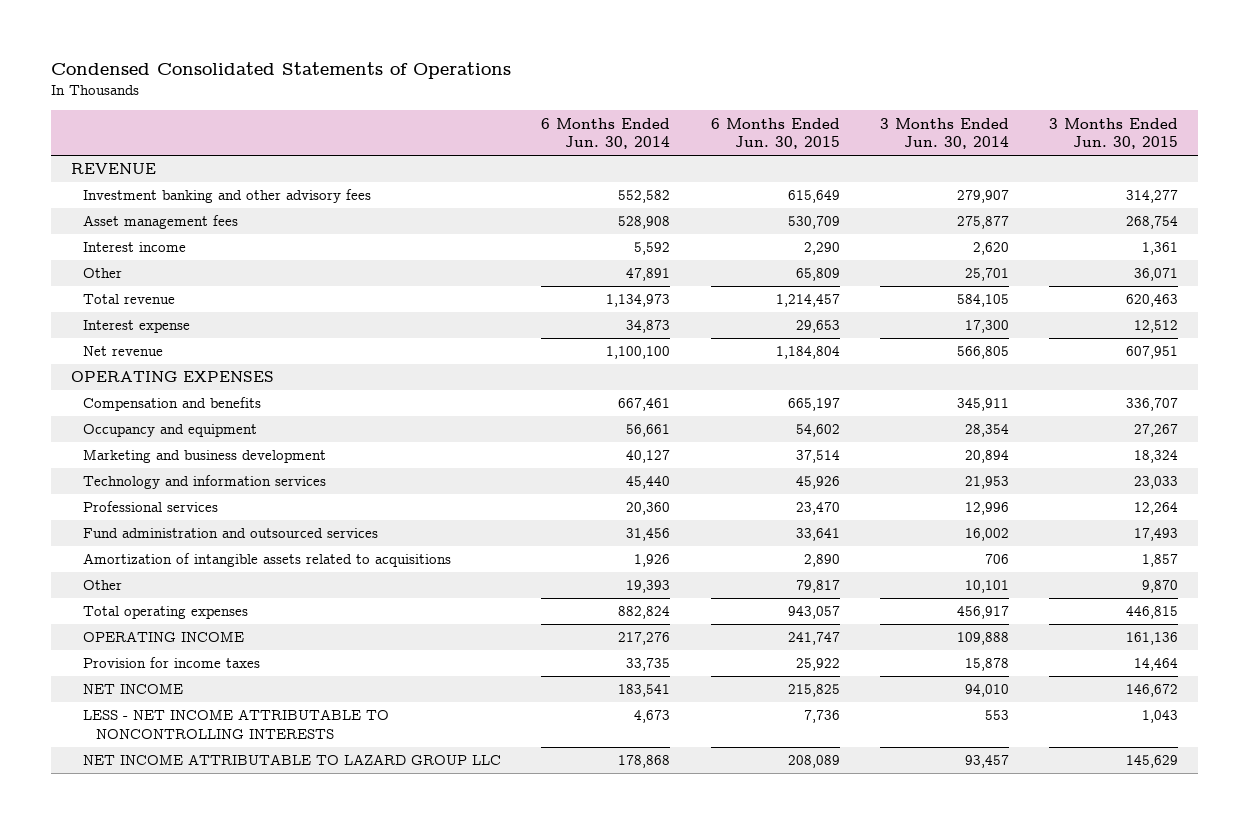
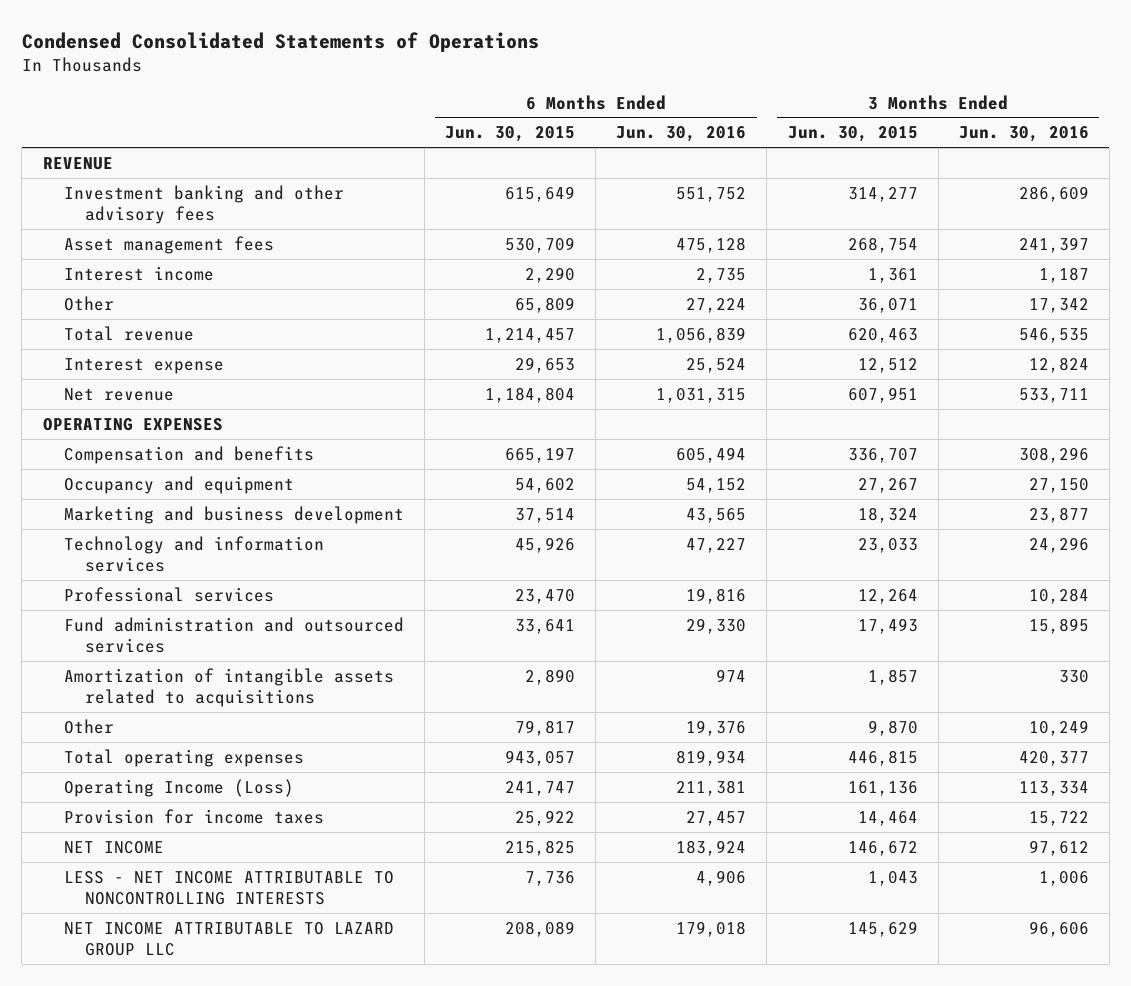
- | 6 Months Ended Jun. 30, 2014 | 6 Months Ended Jun. 30, 2015 | 3 Months Ended Jun. 30, 2014 | 3 Months Ended Jun. 30, 2015
+ | 6 Months Ended Jun. 30, 2015 | 6 Months Ended Jun. 30, 2016 | 3 Months Ended Jun. 30, 2015 | 3 Months Ended Jun. 30, 2016
- OPERATING INCOME | 217,276 | 241,747 | 109,888 | 161,136
+ Operating Income (Loss) | 241,747 | 211,381 | 161,136 | 113,334

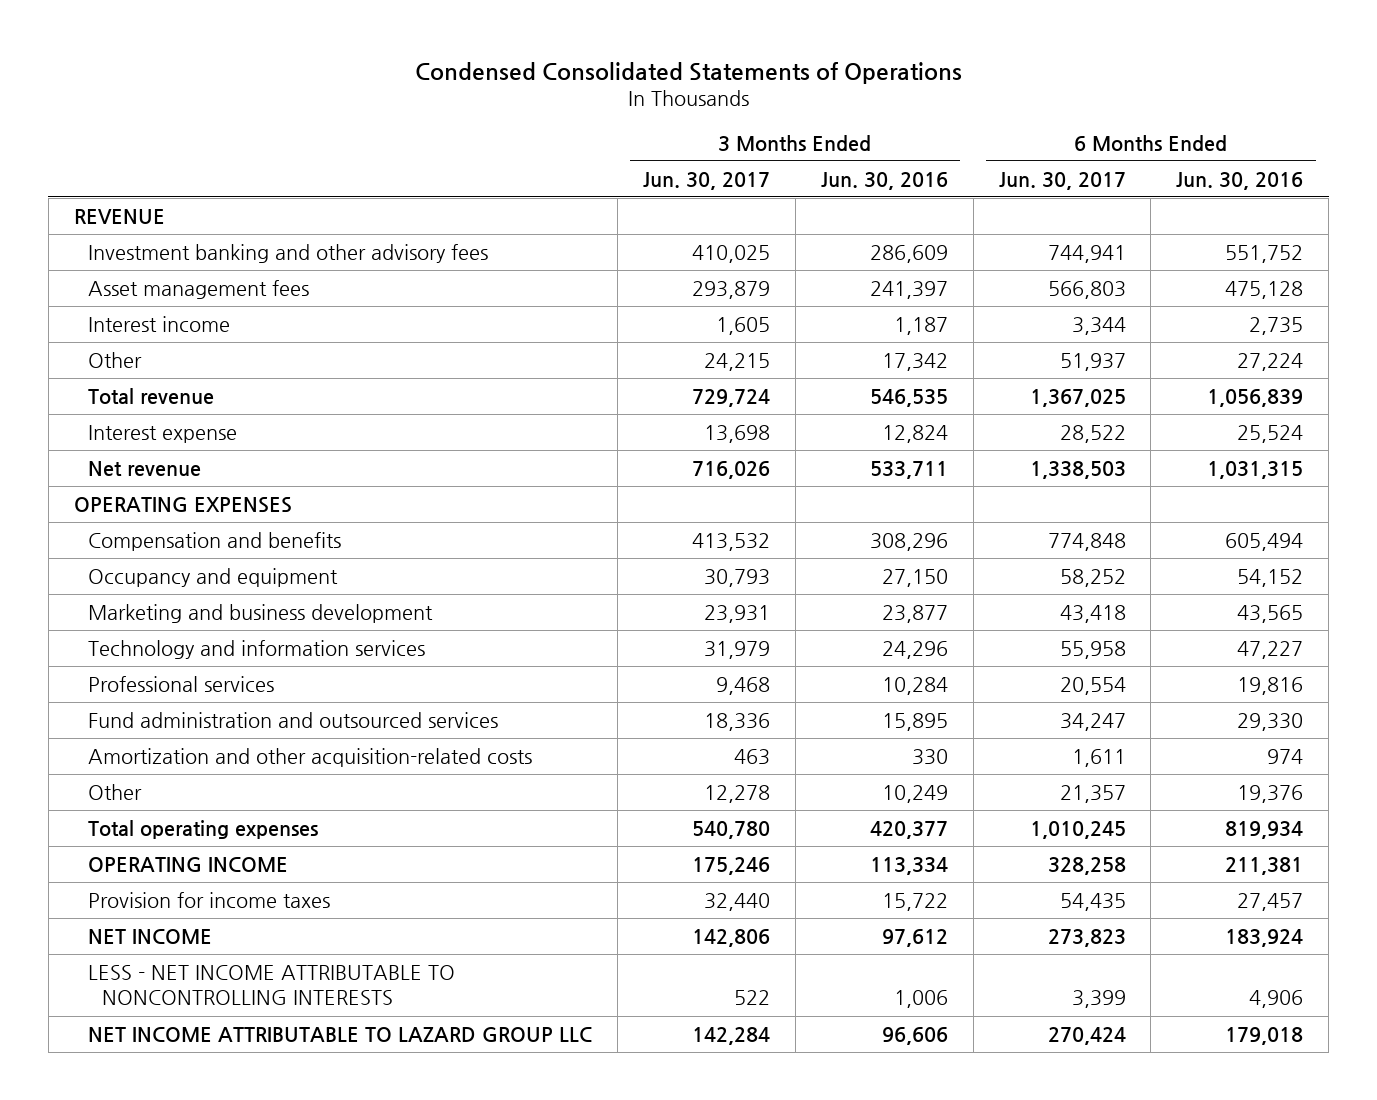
- | 6 Months Ended Jun. 30, 2015 | 6 Months Ended Jun. 30, 2016 | 3 Months Ended Jun. 30, 2015 | 3 Months Ended Jun. 30, 2016
+ | 3 Months Ended Jun. 30, 2017 | 3 Months Ended Jun. 30, 2016 | 6 Months Ended Jun. 30, 2017 | 6 Months Ended Jun. 30, 2016
- Amortization of intangible assets related to acquisitions | 2,890 | 974 | 1,857 | 330
+ Amortization and other acquisition-related costs | 463 | 330 | 1,611 | 974
- Operating Income (Loss) | 241,747 | 211,381 | 161,136 | 113,334
+ OPERATING INCOME | 175,246 | 113,334 | 328,258 | 211,381

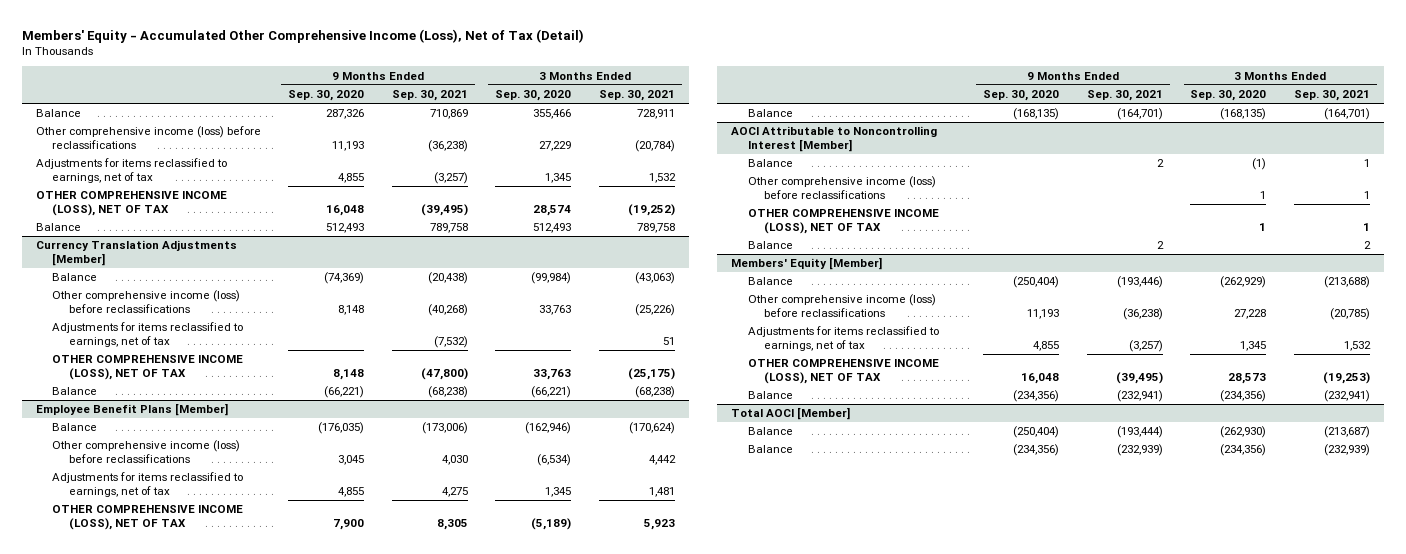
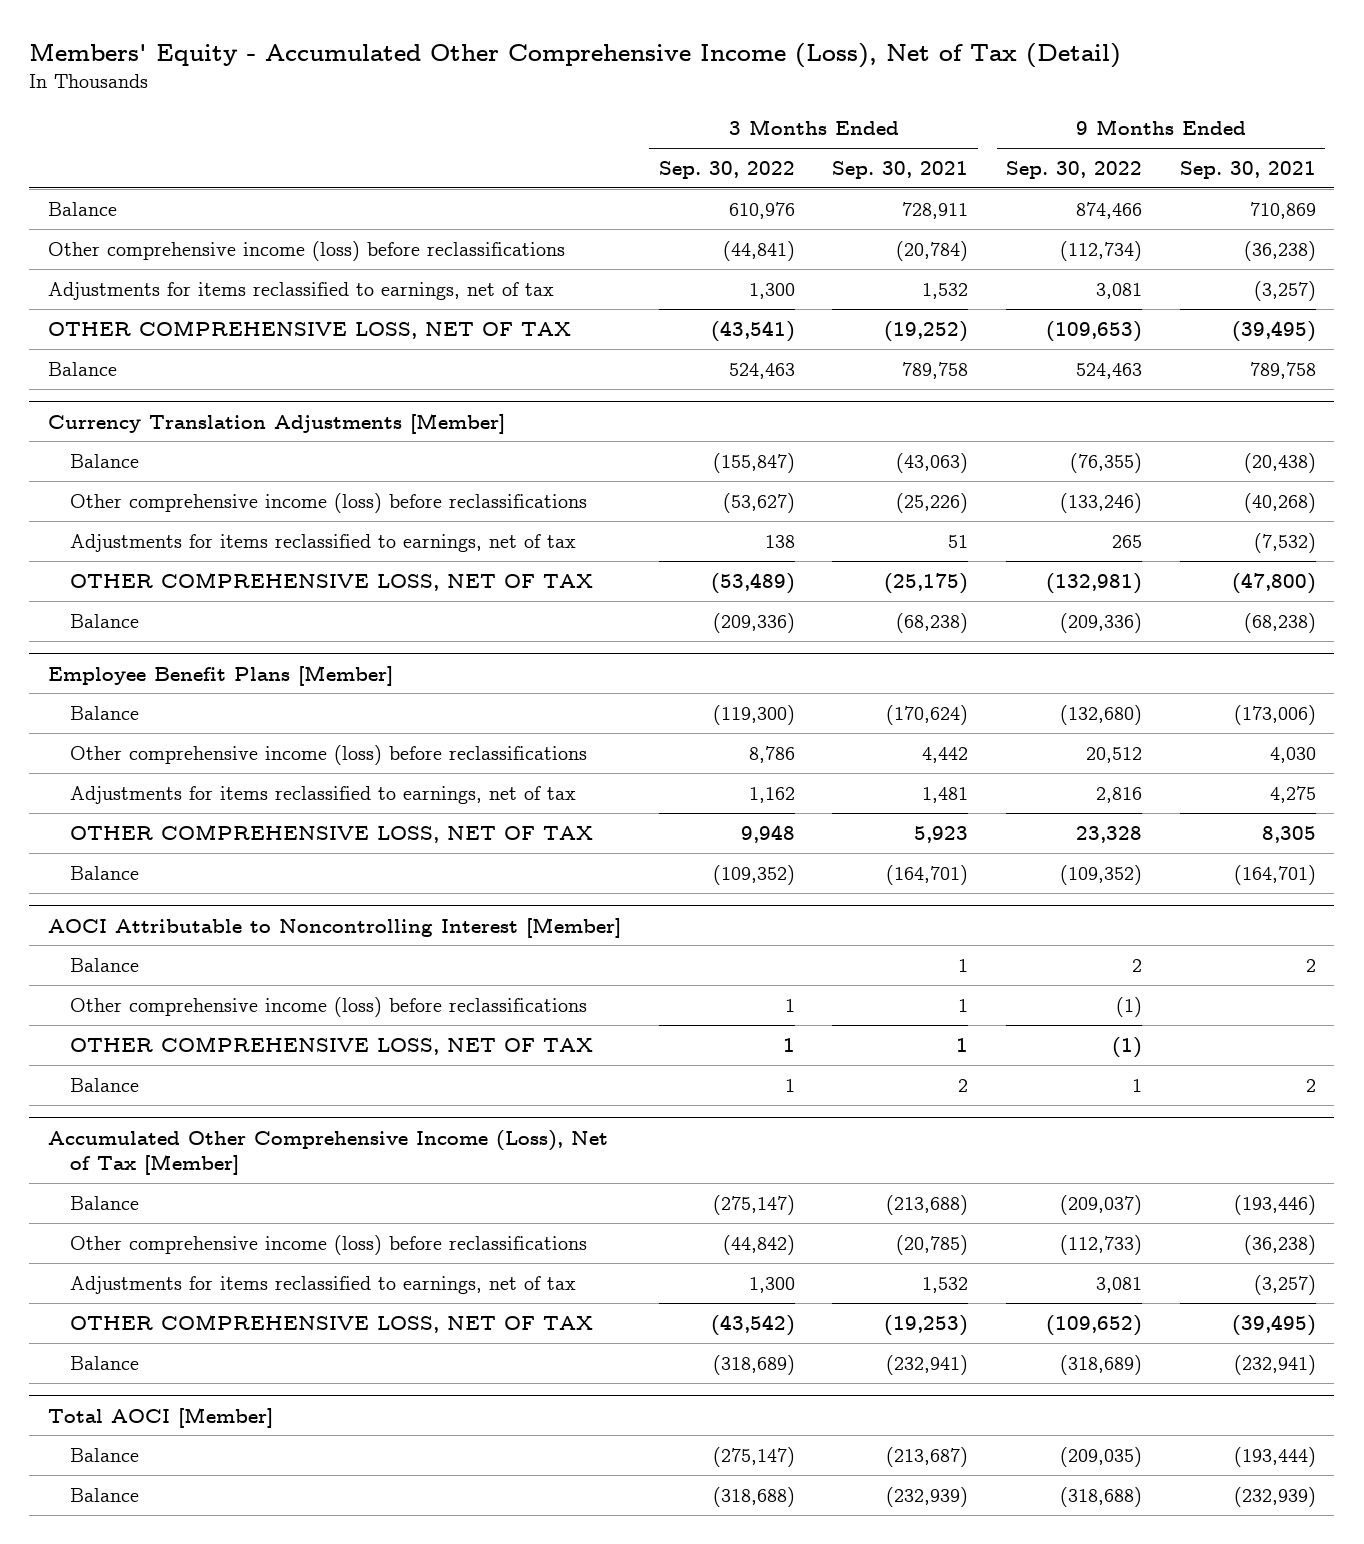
- | 9 Months Ended Sep. 30, 2020 | 9 Months Ended Sep. 30, 2021 | 3 Months Ended Sep. 30, 2020 | 3 Months Ended Sep. 30, 2021
+ | 3 Months Ended Sep. 30, 2022 | 3 Months Ended Sep. 30, 2021 | 9 Months Ended Sep. 30, 2022 | 9 Months Ended Sep. 30, 2021
- OTHER COMPREHENSIVE INCOME (LOSS), NET OF TAX | 16,048 | (39,495) | 28,574 | (19,252)
+ OTHER COMPREHENSIVE LOSS, NET OF TAX | (43,541) | (19,252) | (109,653) | (39,495)
@ Currency Translation Adjustments [Member]
- OTHER COMPREHENSIVE INCOME (LOSS), NET OF TAX | 8,148 | (47,800) | 33,763 | (25,175)
+ OTHER COMPREHENSIVE LOSS, NET OF TAX | (53,489) | (25,175) | (132,981) | (47,800)
@ Employee Benefit Plans [Member]
- OTHER COMPREHENSIVE INCOME (LOSS), NET OF TAX | 7,900 | 8,305 | (5,189) | 5,923
+ OTHER COMPREHENSIVE LOSS, NET OF TAX | 9,948 | 5,923 | 23,328 | 8,305
@ AOCI Attributable to Noncontrolling Interest [Member]
- OTHER COMPREHENSIVE INCOME (LOSS), NET OF TAX | | | 1 | 1
+ OTHER COMPREHENSIVE LOSS, NET OF TAX | 1 | 1 | (1) |
- Members' Equity [Member]
+ Accumulated Other Comprehensive Income (Loss), Net of Tax [Member]
- OTHER COMPREHENSIVE INCOME (LOSS), NET OF TAX | 16,048 | (39,495) | 28,573 | (19,253)
+ OTHER COMPREHENSIVE LOSS, NET OF TAX | (43,542) | (19,253) | (109,652) | (39,495)

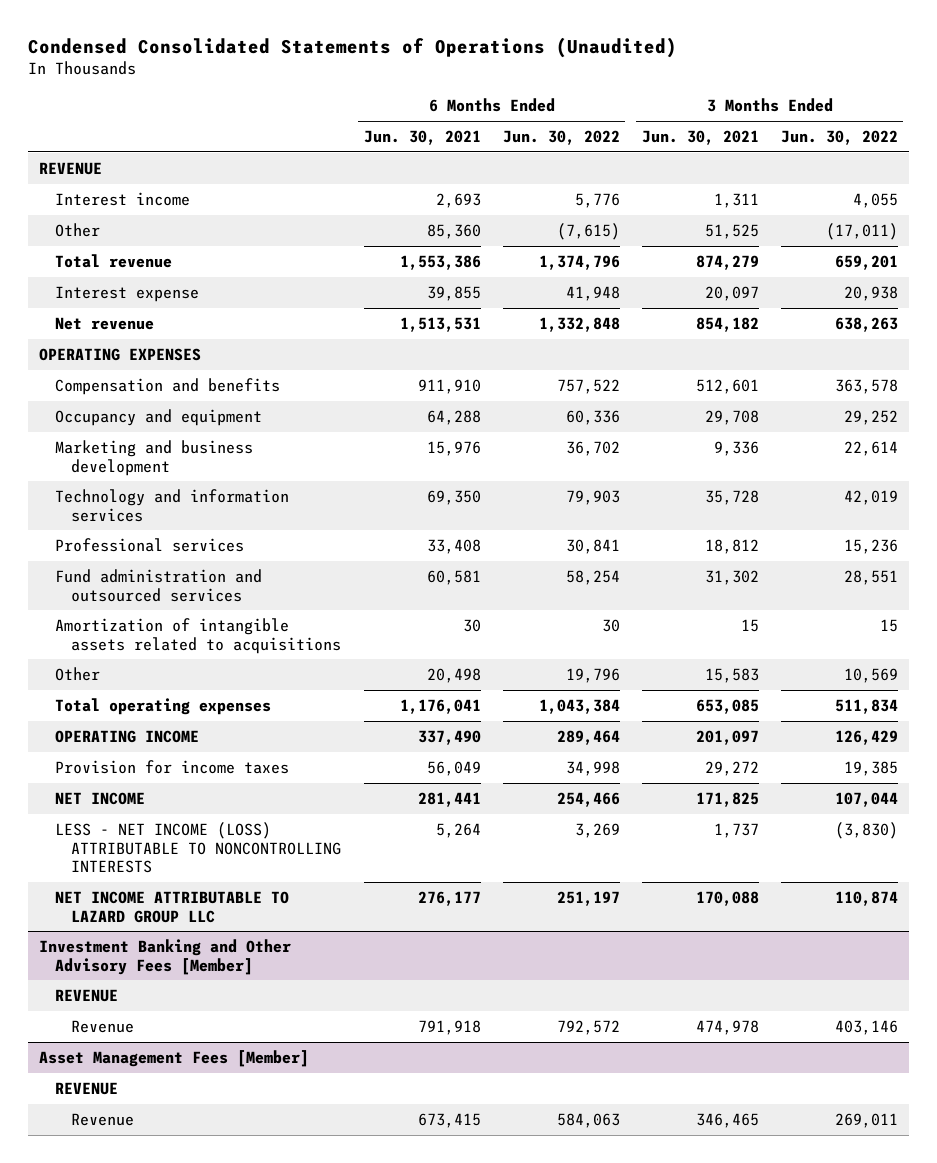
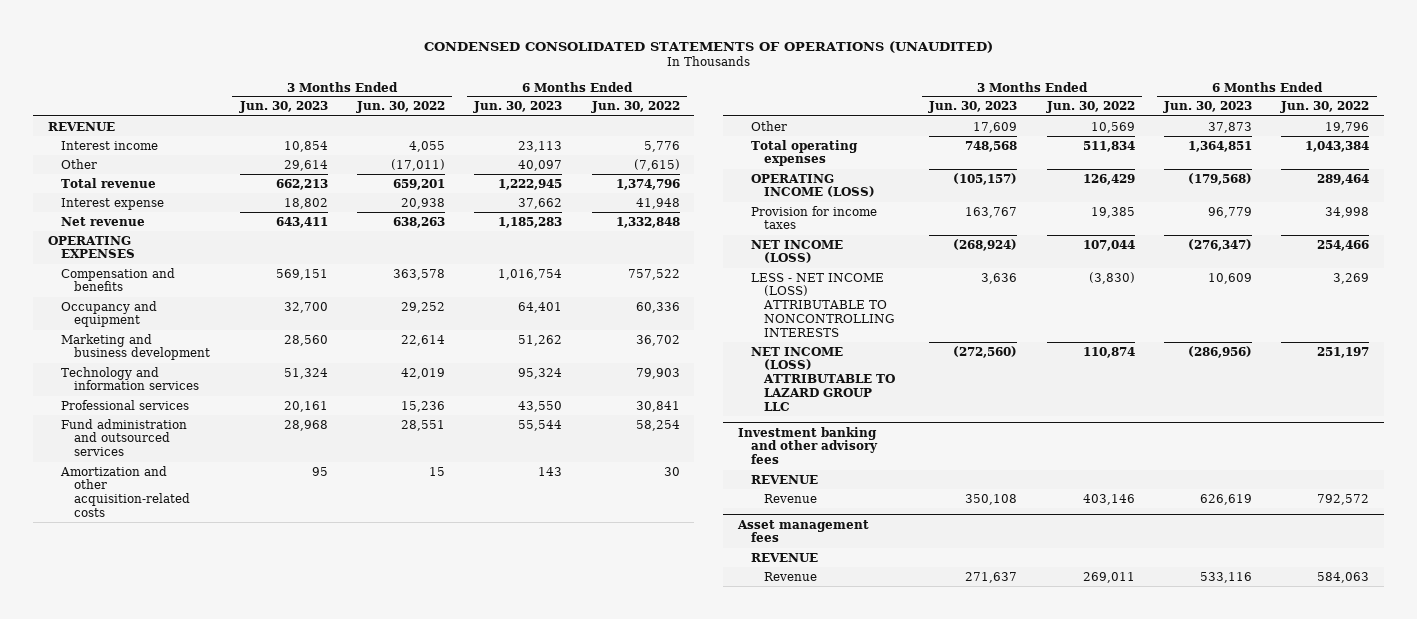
- Condensed Consolidated Statements of Operations (Unaudited)
+ CONDENSED CONSOLIDATED STATEMENTS OF OPERATIONS (UNAUDITED)
- | 6 Months Ended Jun. 30, 2021 | 6 Months Ended Jun. 30, 2022 | 3 Months Ended Jun. 30, 2021 | 3 Months Ended Jun. 30, 2022
+ | 3 Months Ended Jun. 30, 2023 | 3 Months Ended Jun. 30, 2022 | 6 Months Ended Jun. 30, 2023 | 6 Months Ended Jun. 30, 2022
- Amortization of intangible assets related to acquisitions | 30 | 30 | 15 | 15
+ Amortization and other acquisition-related costs | 95 | 15 | 143 | 30
- OPERATING INCOME | 337,490 | 289,464 | 201,097 | 126,429
+ OPERATING INCOME (LOSS) | (105,157) | 126,429 | (179,568) | 289,464
- NET INCOME | 281,441 | 254,466 | 171,825 | 107,044
+ NET INCOME (LOSS) | (268,924) | 107,044 | (276,347) | 254,466
- NET INCOME ATTRIBUTABLE TO LAZARD GROUP LLC | 276,177 | 251,197 | 170,088 | 110,874
- Investment Banking and Other Advisory Fees [Member]
+ NET INCOME (LOSS) ATTRIBUTABLE TO LAZARD GROUP LLC | (272,560) | 110,874 | (286,956) | 251,197
+ Investment banking and other advisory fees
- Asset Management Fees [Member]
+ Asset management fees

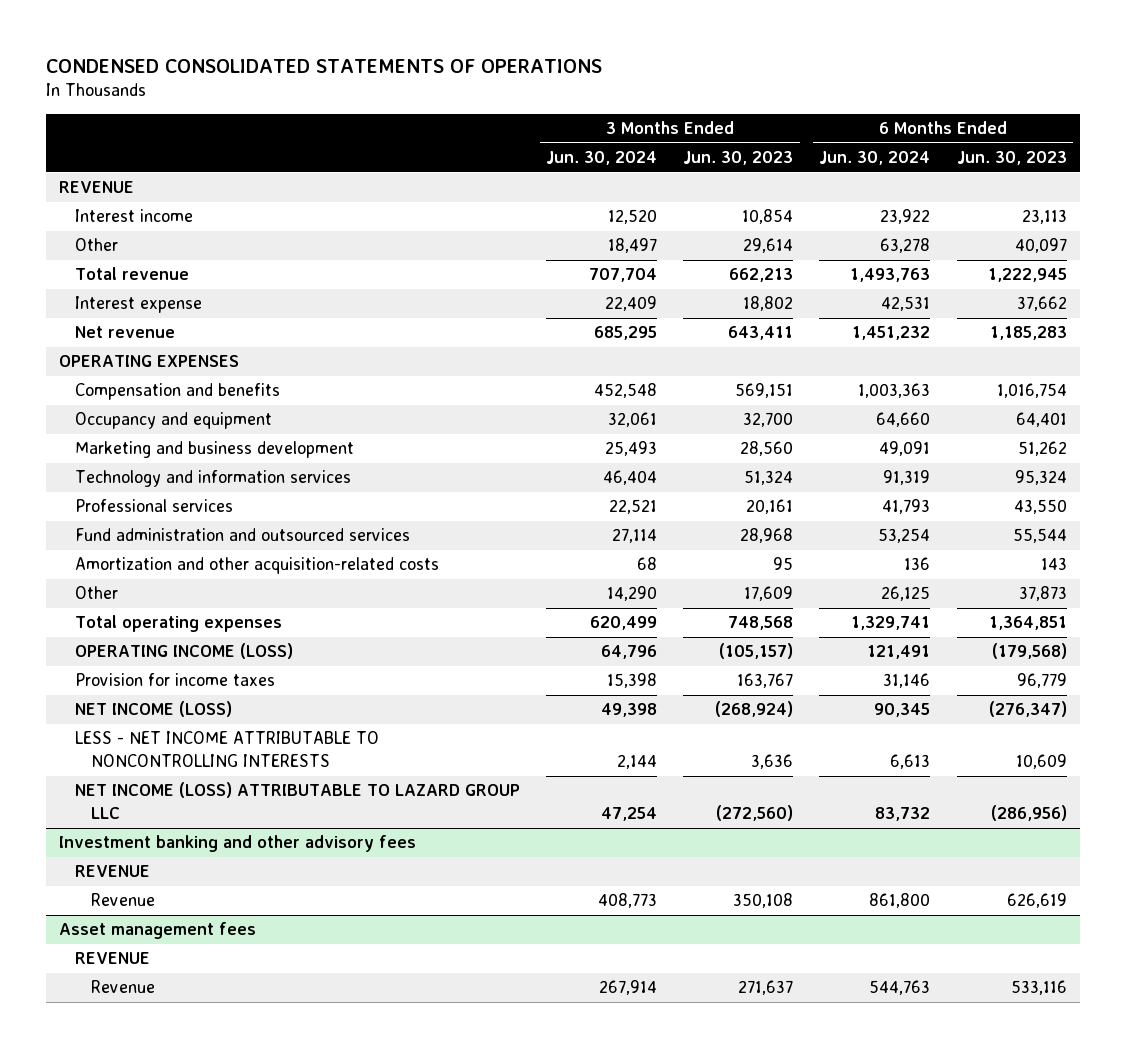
- CONDENSED CONSOLIDATED STATEMENTS OF OPERATIONS (UNAUDITED)
+ CONDENSED CONSOLIDATED STATEMENTS OF OPERATIONS
- | 3 Months Ended Jun. 30, 2023 | 3 Months Ended Jun. 30, 2022 | 6 Months Ended Jun. 30, 2023 | 6 Months Ended Jun. 30, 2022
+ | 3 Months Ended Jun. 30, 2024 | 3 Months Ended Jun. 30, 2023 | 6 Months Ended Jun. 30, 2024 | 6 Months Ended Jun. 30, 2023
- LESS - NET INCOME (LOSS) ATTRIBUTABLE TO NONCONTROLLING INTERESTS | 3,636 | (3,830) | 10,609 | 3,269
+ LESS - NET INCOME ATTRIBUTABLE TO NONCONTROLLING INTERESTS | 2,144 | 3,636 | 6,613 | 10,609

